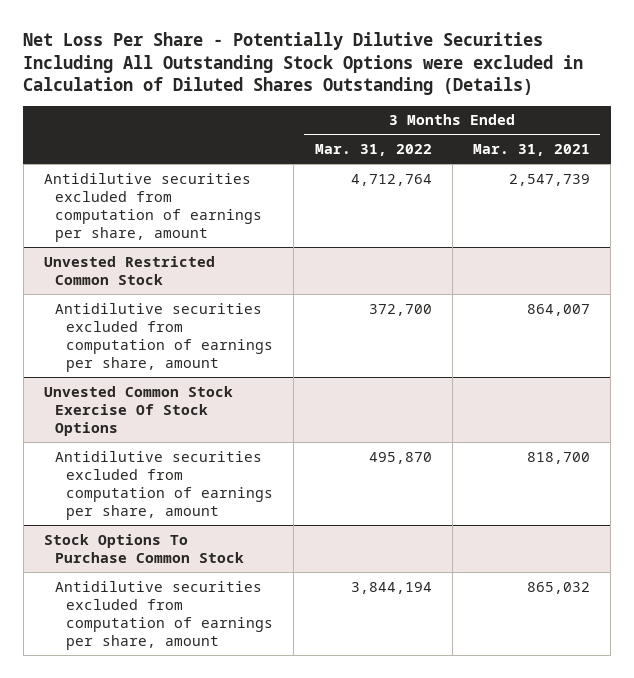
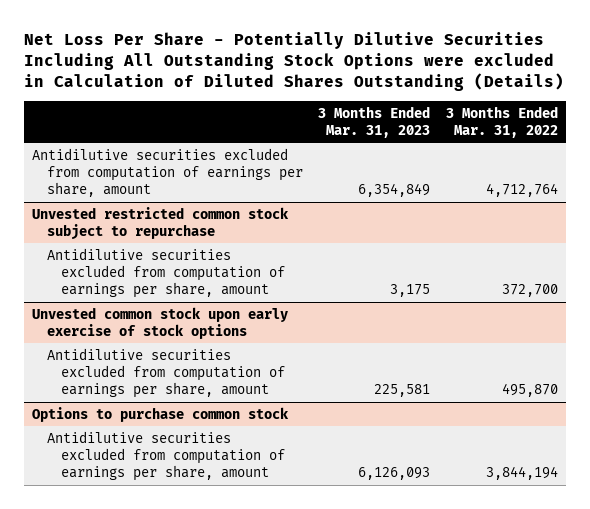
- | 3 Months Ended Mar. 31, 2022 | 3 Months Ended Mar. 31, 2021
+ | 3 Months Ended Mar. 31, 2023 | 3 Months Ended Mar. 31, 2022
- Unvested Restricted Common Stock
+ Unvested restricted common stock subject to repurchase
- Unvested Common Stock Exercise Of Stock Options
+ Unvested common stock upon early exercise of stock options
- Stock Options To Purchase Common Stock
+ Options to purchase common stock

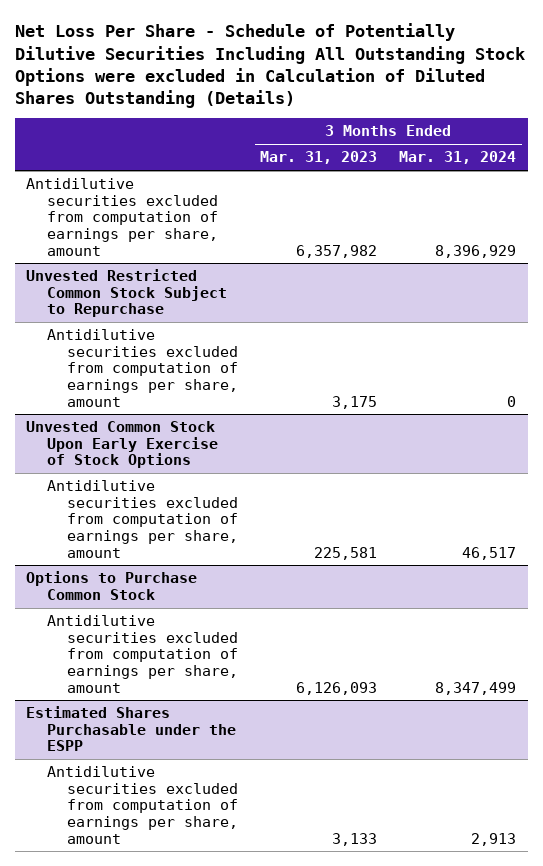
- Net Loss Per Share - Potentially Dilutive Securities Including All Outstanding Stock Options were excluded in Calculation of Diluted Shares Outstanding (Details)
+ Net Loss Per Share - Schedule of Potentially Dilutive Securities Including All Outstanding Stock Options were excluded in Calculation of Diluted Shares Outstanding (Details)
- | 3 Months Ended Mar. 31, 2023 | 3 Months Ended Mar. 31, 2022
+ | 3 Months Ended Mar. 31, 2023 | 3 Months Ended Mar. 31, 2024
- Antidilutive securities excluded from computation of earnings per share, amount | 6,354,849 | 4,712,764
- Unvested restricted common stock subject to repurchase
+ Antidilutive securities excluded from computation of earnings per share, amount | 6,357,982 | 8,396,929
+ Unvested Restricted Common Stock Subject to Repurchase
- Unvested common stock upon early exercise of stock options
+ Unvested Common Stock Upon Early Exercise of Stock Options
- Options to purchase common stock
+ Options to Purchase Common Stock
+ Estimated Shares Purchasable under the ESPP
+ Antidilutive securities excluded from computation of earnings per share, amount | 3,133 | 2,913

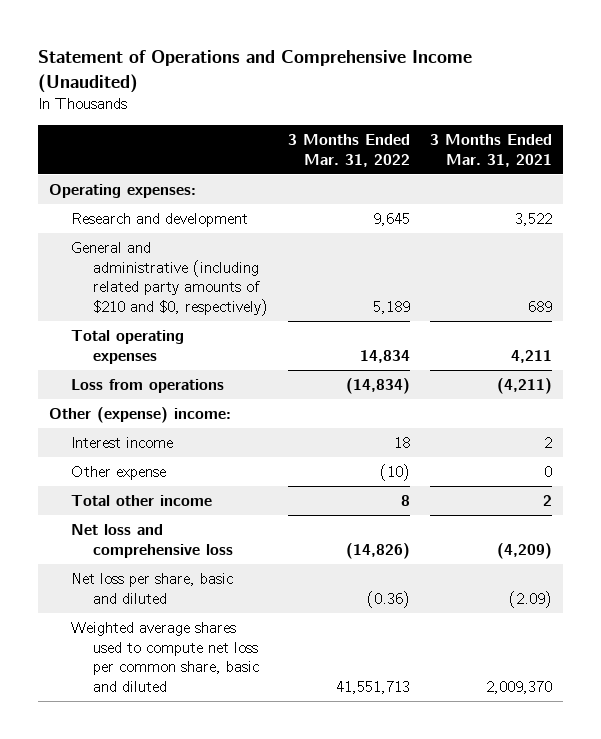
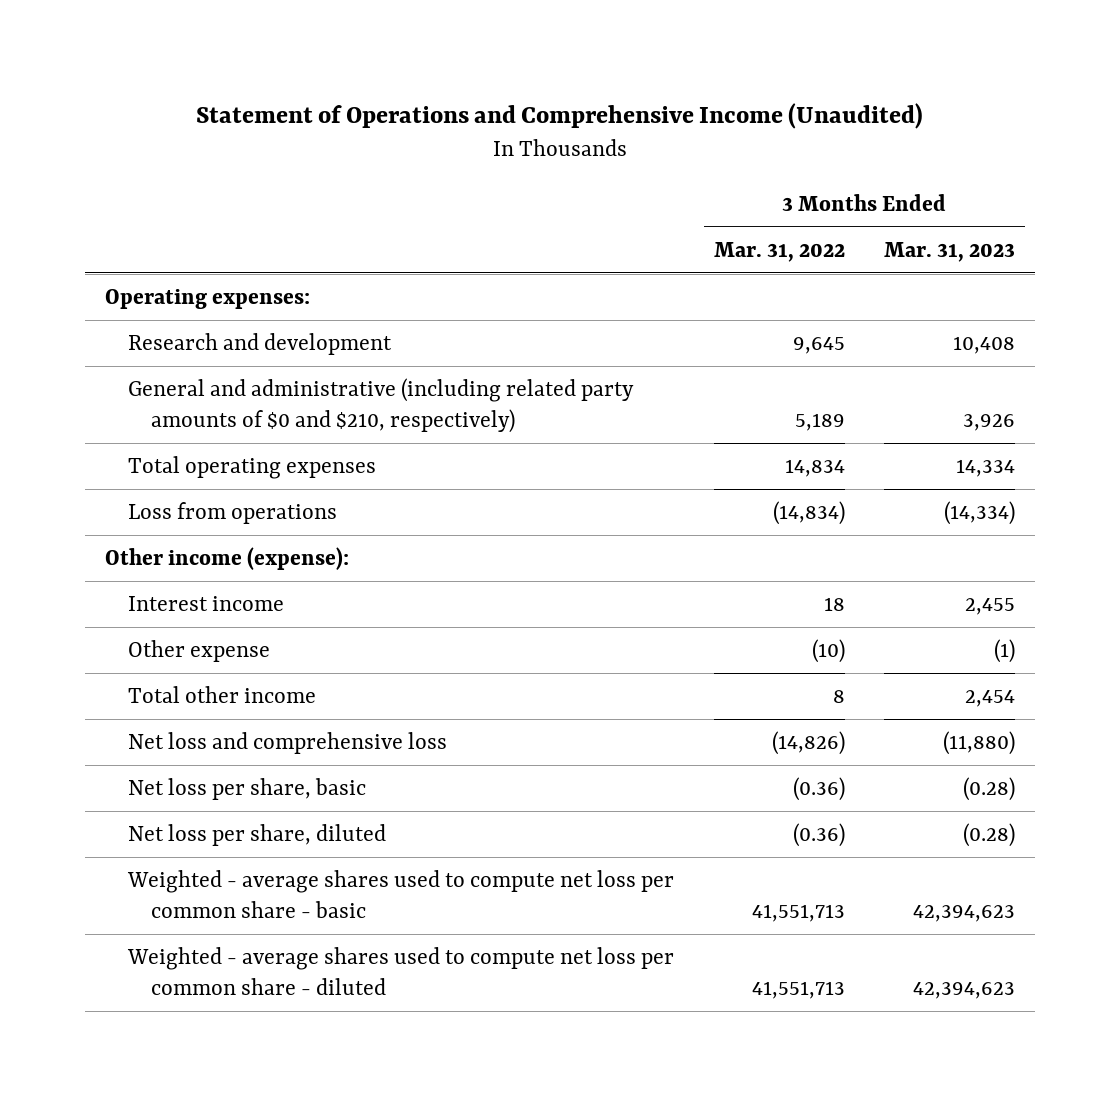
- | 3 Months Ended Mar. 31, 2022 | 3 Months Ended Mar. 31, 2021
+ | 3 Months Ended Mar. 31, 2022 | 3 Months Ended Mar. 31, 2023
- General and administrative (including related party amounts of $210 and $0, respectively) | 5,189 | 689
+ General and administrative (including related party amounts of $0 and $210, respectively) | 5,189 | 3,926
- Other (expense) income:
+ Other income (expense):
- Net loss per share, basic and diluted | (0.36) | (2.09)
- Weighted average shares used to compute net loss per common share, basic and diluted | 41,551,713 | 2,009,370
+ Net loss per share, basic | (0.36) | (0.28)
+ Net loss per share, diluted | (0.36) | (0.28)
+ Weighted - average shares used to compute net loss per common share - basic | 41,551,713 | 42,394,623
+ Weighted - average shares used to compute net loss per common share - diluted | 41,551,713 | 42,394,623

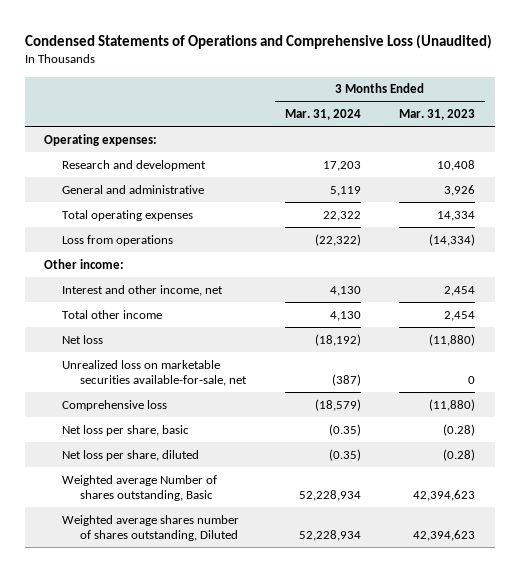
- Statement of Operations and Comprehensive Income (Unaudited)
+ Condensed Statements of Operations and Comprehensive Loss (Unaudited)
- | 3 Months Ended Mar. 31, 2022 | 3 Months Ended Mar. 31, 2023
+ | 3 Months Ended Mar. 31, 2024 | 3 Months Ended Mar. 31, 2023
- General and administrative (including related party amounts of $0 and $210, respectively) | 5,189 | 3,926
+ General and administrative | 5,119 | 3,926
- Other income (expense):
- Interest income | 18 | 2,455
- Other expense | (10) | (1)
+ Other income:
+ Interest and other income, net | 4,130 | 2,454
- Net loss and comprehensive loss | (14,826) | (11,880)
+ Net loss | (18,192) | (11,880)
+ Unrealized loss on marketable securities available-for-sale, net | (387) | 0
+ Comprehensive loss | (18,579) | (11,880)
- Weighted - average shares used to compute net loss per common share - basic | 41,551,713 | 42,394,623
- Weighted - average shares used to compute net loss per common share - diluted | 41,551,713 | 42,394,623
+ Weighted average Number of shares outstanding, Basic | 52,228,934 | 42,394,623
+ Weighted average shares number of shares outstanding, Diluted | 52,228,934 | 42,394,623

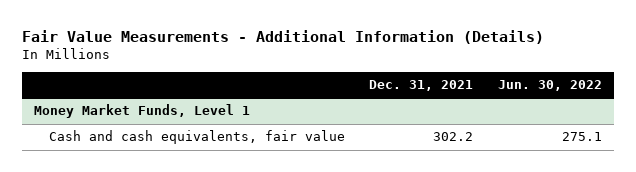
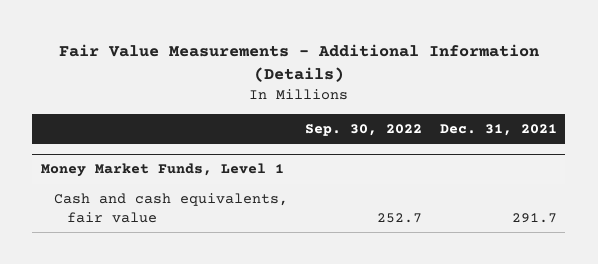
- | Dec. 31, 2021 | Jun. 30, 2022
+ | Sep. 30, 2022 | Dec. 31, 2021
@ Money Market Funds, Level 1
- Cash and cash equivalents, fair value | 302.2 | 275.1
+ Cash and cash equivalents, fair value | 252.7 | 291.7

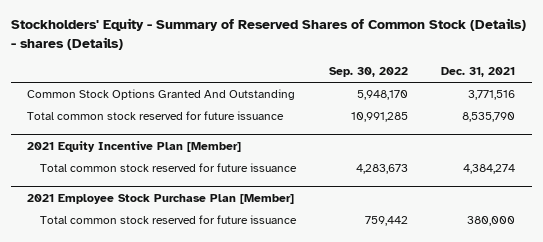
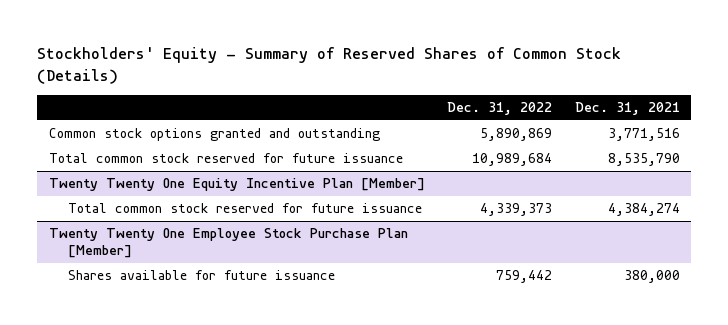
- Stockholders' Equity - Summary of Reserved Shares of Common Stock (Details) - shares (Details)
+ Stockholders' Equity - Summary of Reserved Shares of Common Stock (Details)
- | Sep. 30, 2022 | Dec. 31, 2021
+ | Dec. 31, 2022 | Dec. 31, 2021
- Common Stock Options Granted And Outstanding | 5,948,170 | 3,771,516
+ Common stock options granted and outstanding | 5,890,869 | 3,771,516
- 2021 Equity Incentive Plan [Member]
+ Twenty Twenty One Equity Incentive Plan [Member]
- 2021 Employee Stock Purchase Plan [Member]
- Total common stock reserved for future issuance | 759,442 | 380,000
+ Twenty Twenty One Employee Stock Purchase Plan [Member]
+ Shares available for future issuance | 759,442 | 380,000

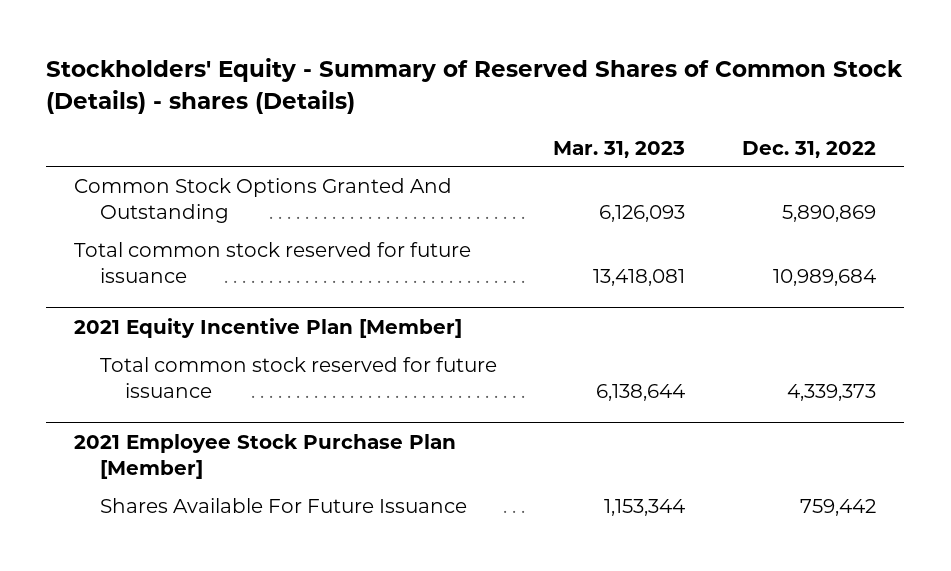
- Stockholders' Equity - Summary of Reserved Shares of Common Stock (Details)
+ Stockholders' Equity - Summary of Reserved Shares of Common Stock (Details) - shares (Details)
- | Dec. 31, 2022 | Dec. 31, 2021
+ | Mar. 31, 2023 | Dec. 31, 2022
- Common stock options granted and outstanding | 5,890,869 | 3,771,516
+ Common Stock Options Granted And Outstanding | 6,126,093 | 5,890,869
- Twenty Twenty One Equity Incentive Plan [Member]
+ 2021 Equity Incentive Plan [Member]
- Twenty Twenty One Employee Stock Purchase Plan [Member]
- Shares available for future issuance | 759,442 | 380,000
+ 2021 Employee Stock Purchase Plan [Member]
+ Shares Available For Future Issuance | 1,153,344 | 759,442

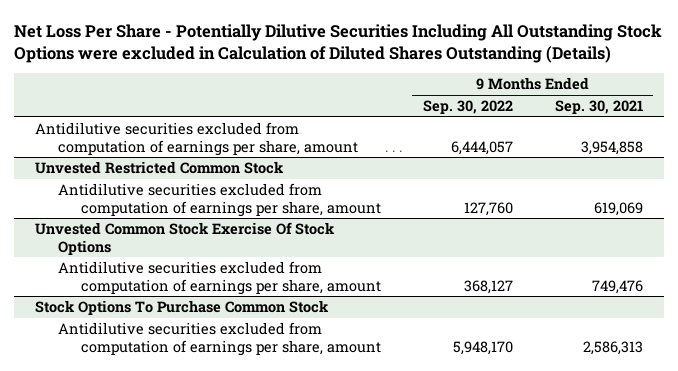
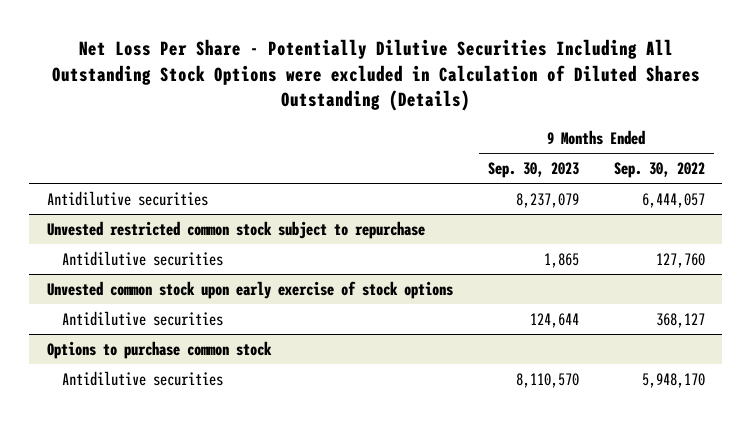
- | 9 Months Ended Sep. 30, 2022 | 9 Months Ended Sep. 30, 2021
+ | 9 Months Ended Sep. 30, 2023 | 9 Months Ended Sep. 30, 2022
- Antidilutive securities excluded from computation of earnings per share, amount | 6,444,057 | 3,954,858
- Unvested Restricted Common Stock
- Antidilutive securities excluded from computation of earnings per share, amount | 127,760 | 619,069
- Unvested Common Stock Exercise Of Stock Options
- Antidilutive securities excluded from computation of earnings per share, amount | 368,127 | 749,476
- Stock Options To Purchase Common Stock
- Antidilutive securities excluded from computation of earnings per share, amount | 5,948,170 | 2,586,313
+ Antidilutive securities | 8,237,079 | 6,444,057
+ Unvested restricted common stock subject to repurchase
+ Antidilutive securities | 1,865 | 127,760
+ Unvested common stock upon early exercise of stock options
+ Antidilutive securities | 124,644 | 368,127
+ Options to purchase common stock
+ Antidilutive securities | 8,110,570 | 5,948,170

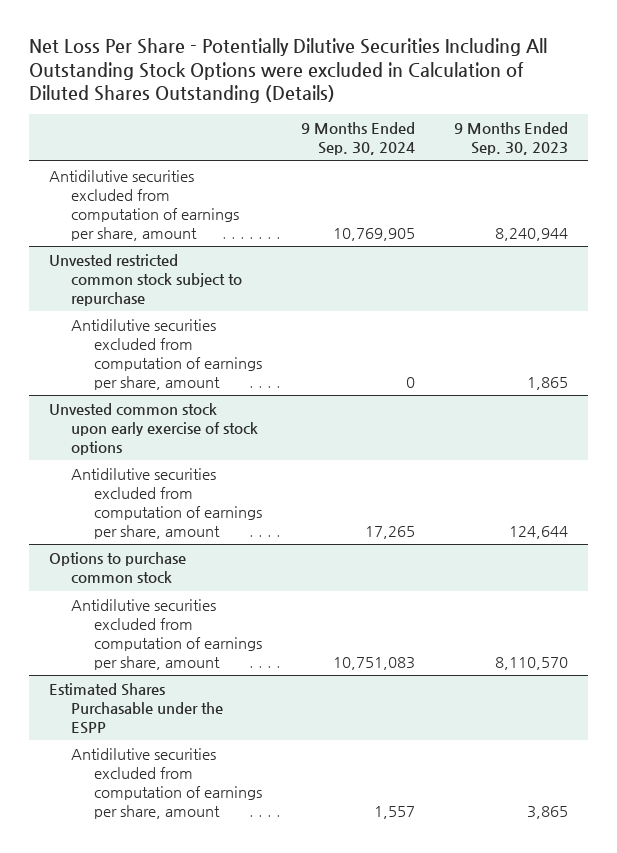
- | 9 Months Ended Sep. 30, 2023 | 9 Months Ended Sep. 30, 2022
+ | 9 Months Ended Sep. 30, 2024 | 9 Months Ended Sep. 30, 2023
- Antidilutive securities | 8,237,079 | 6,444,057
+ Antidilutive securities excluded from computation of earnings per share, amount | 10,769,905 | 8,240,944
@ Unvested restricted common stock subject to repurchase
- Antidilutive securities | 1,865 | 127,760
+ Antidilutive securities excluded from computation of earnings per share, amount | 0 | 1,865
@ Unvested common stock upon early exercise of stock options
- Antidilutive securities | 124,644 | 368,127
+ Antidilutive securities excluded from computation of earnings per share, amount | 17,265 | 124,644
@ Options to purchase common stock
- Antidilutive securities | 8,110,570 | 5,948,170
+ Antidilutive securities excluded from computation of earnings per share, amount | 10,751,083 | 8,110,570
+ Estimated Shares Purchasable under the ESPP
+ Antidilutive securities excluded from computation of earnings per share, amount | 1,557 | 3,865

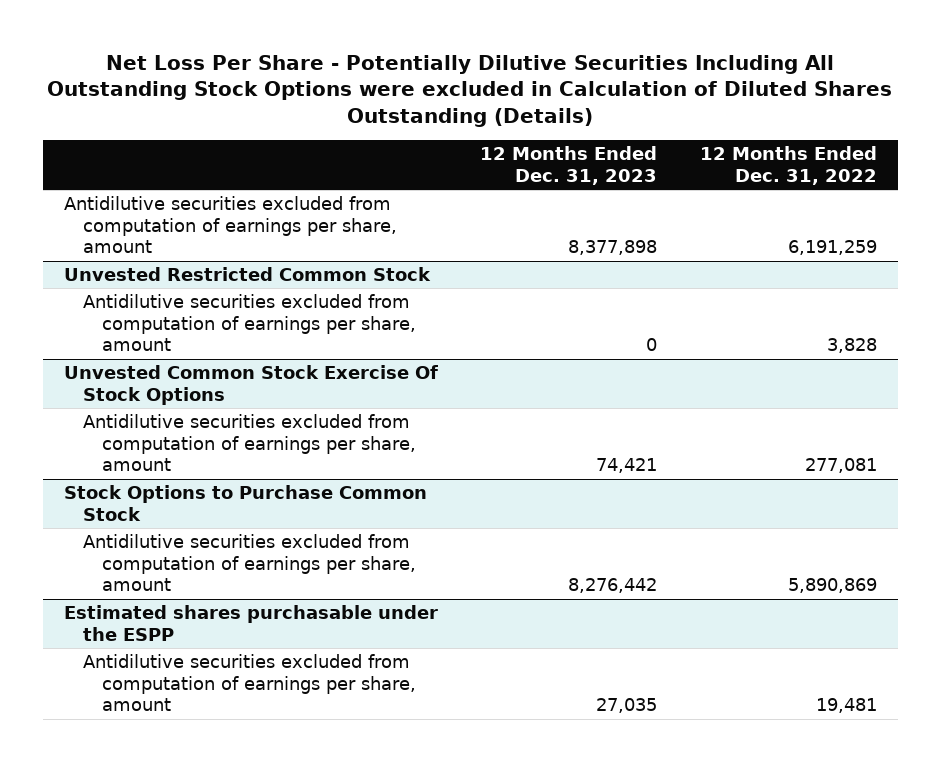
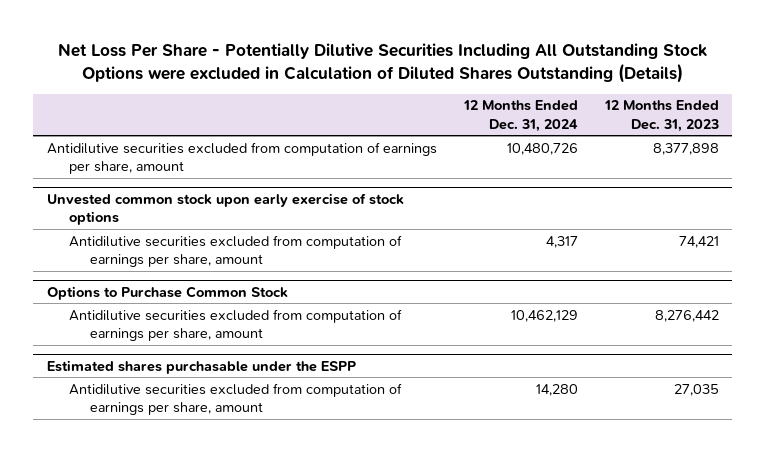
- | 12 Months Ended Dec. 31, 2023 | 12 Months Ended Dec. 31, 2022
+ | 12 Months Ended Dec. 31, 2024 | 12 Months Ended Dec. 31, 2023
- Unvested Restricted Common Stock
- Antidilutive securities excluded from computation of earnings per share, amount | 0 | 3,828
- Unvested Common Stock Exercise Of Stock Options
+ Unvested common stock upon early exercise of stock options
- Stock Options to Purchase Common Stock
+ Options to Purchase Common Stock

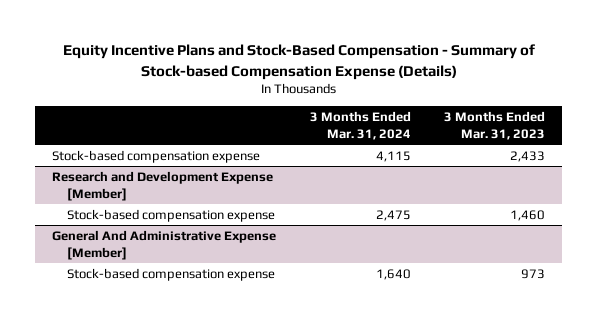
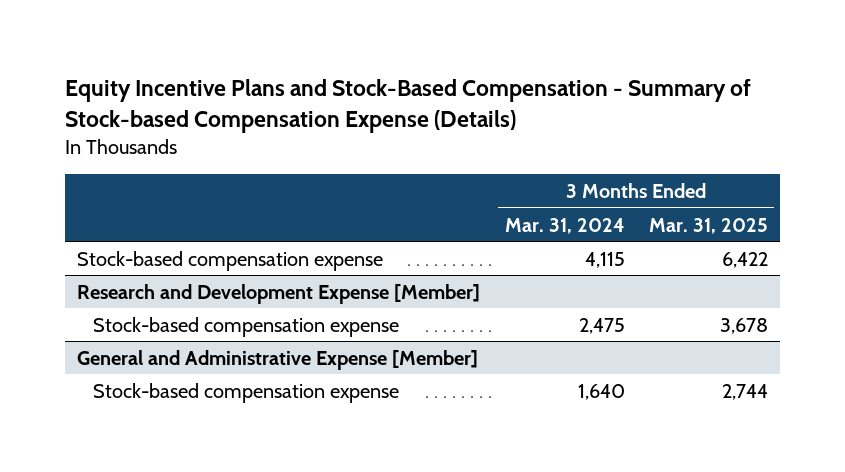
- | 3 Months Ended Mar. 31, 2024 | 3 Months Ended Mar. 31, 2023
+ | 3 Months Ended Mar. 31, 2024 | 3 Months Ended Mar. 31, 2025
- General And Administrative Expense [Member]
+ General and Administrative Expense [Member]

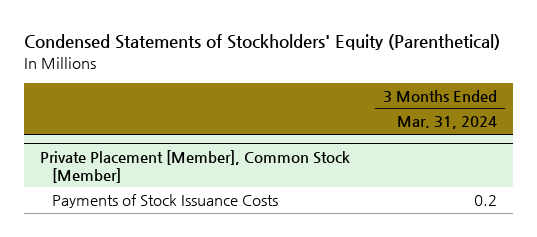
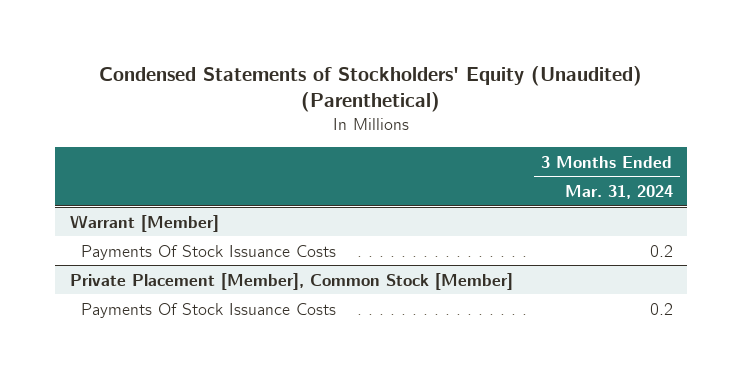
- Condensed Statements of Stockholders' Equity (Parenthetical)
+ Condensed Statements of Stockholders' Equity (Unaudited) (Parenthetical)
+ Warrant [Member]
+ Payments Of Stock Issuance Costs | 0.2
@ Private Placement [Member], Common Stock [Member]
- Payments of Stock Issuance Costs | 0.2
+ Payments Of Stock Issuance Costs | 0.2

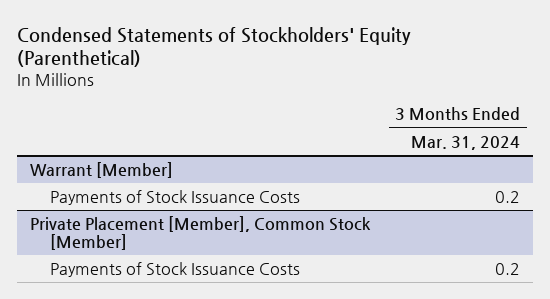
- Condensed Statements of Stockholders' Equity (Unaudited) (Parenthetical)
+ Condensed Statements of Stockholders' Equity (Parenthetical)
@ Warrant [Member]
- Payments Of Stock Issuance Costs | 0.2
+ Payments of Stock Issuance Costs | 0.2
@ Private Placement [Member], Common Stock [Member]
- Payments Of Stock Issuance Costs | 0.2
+ Payments of Stock Issuance Costs | 0.2

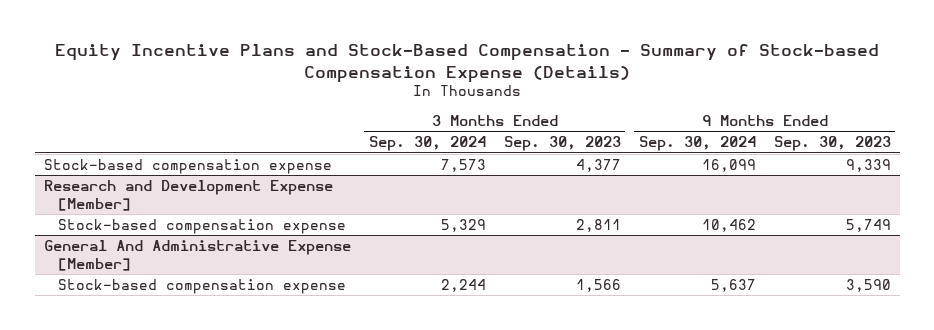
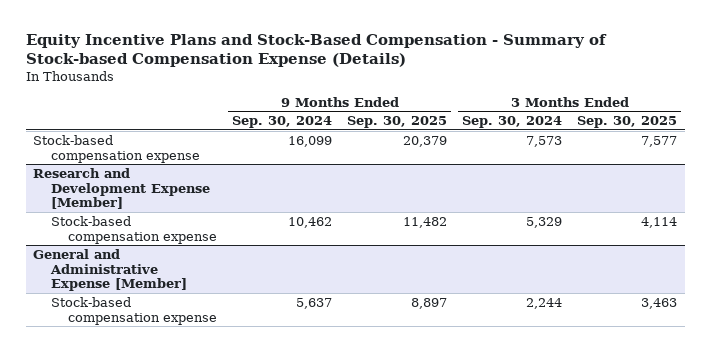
- | 3 Months Ended Sep. 30, 2024 | 3 Months Ended Sep. 30, 2023 | 9 Months Ended Sep. 30, 2024 | 9 Months Ended Sep. 30, 2023
+ | 9 Months Ended Sep. 30, 2024 | 9 Months Ended Sep. 30, 2025 | 3 Months Ended Sep. 30, 2024 | 3 Months Ended Sep. 30, 2025
- General And Administrative Expense [Member]
+ General and Administrative Expense [Member]

